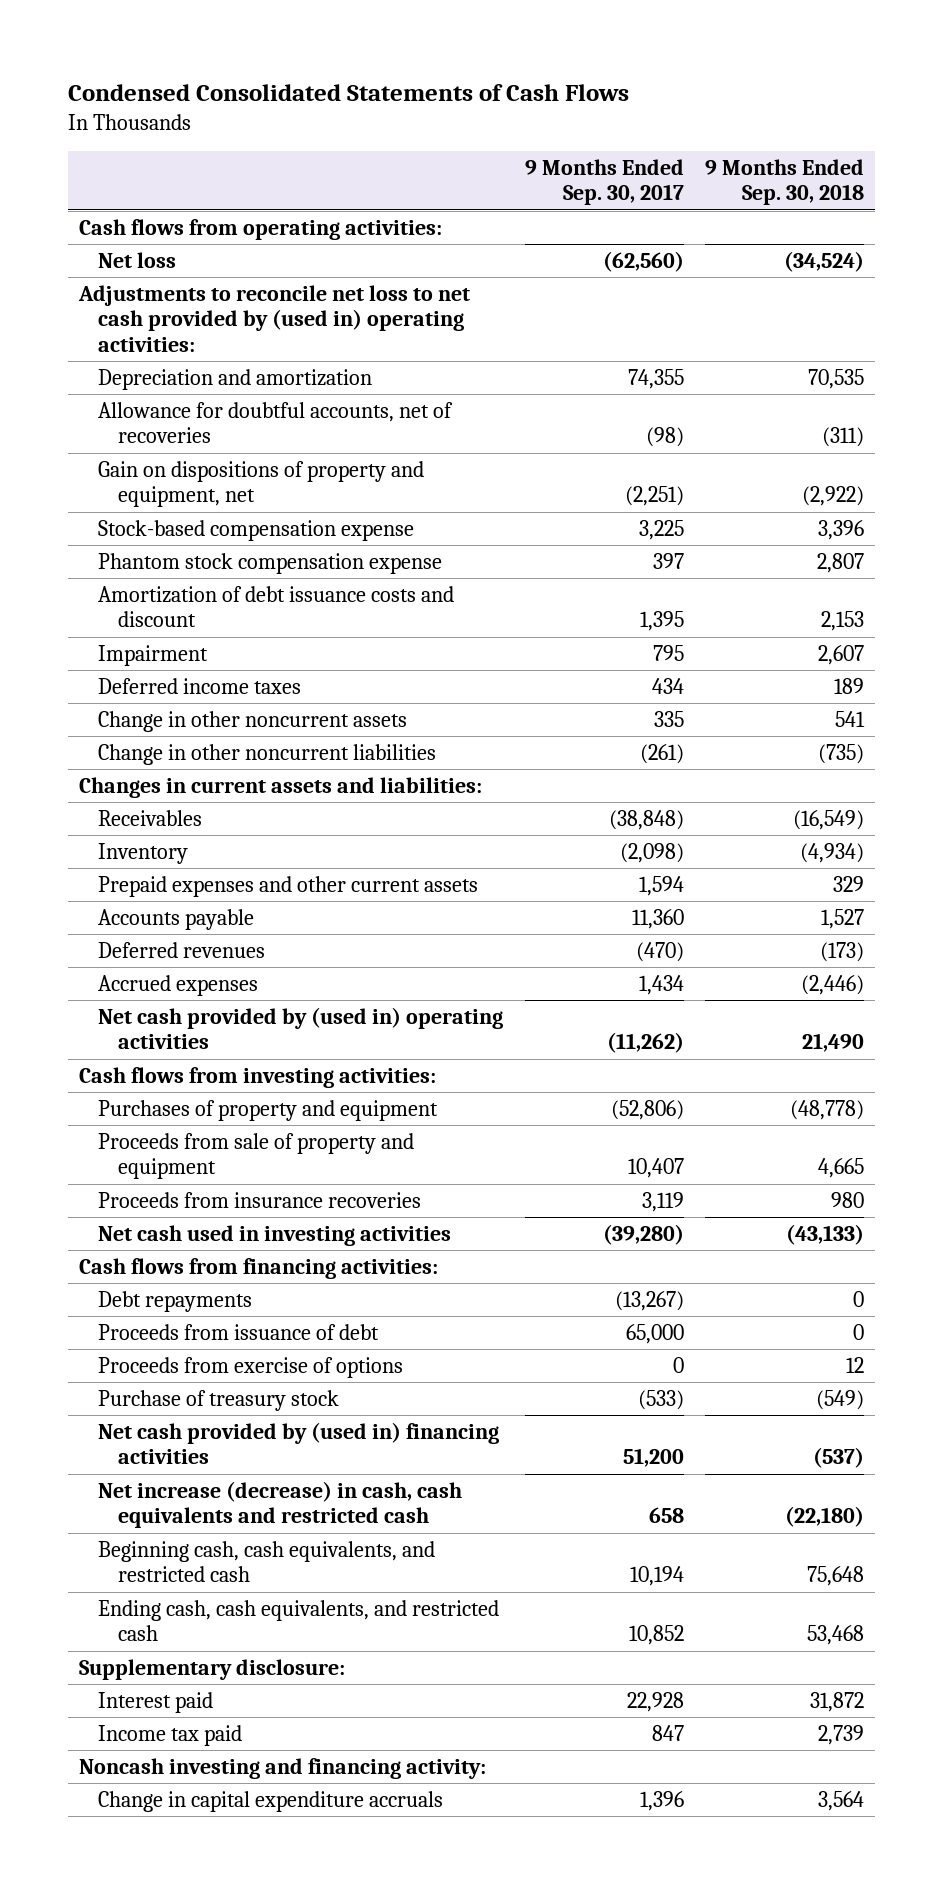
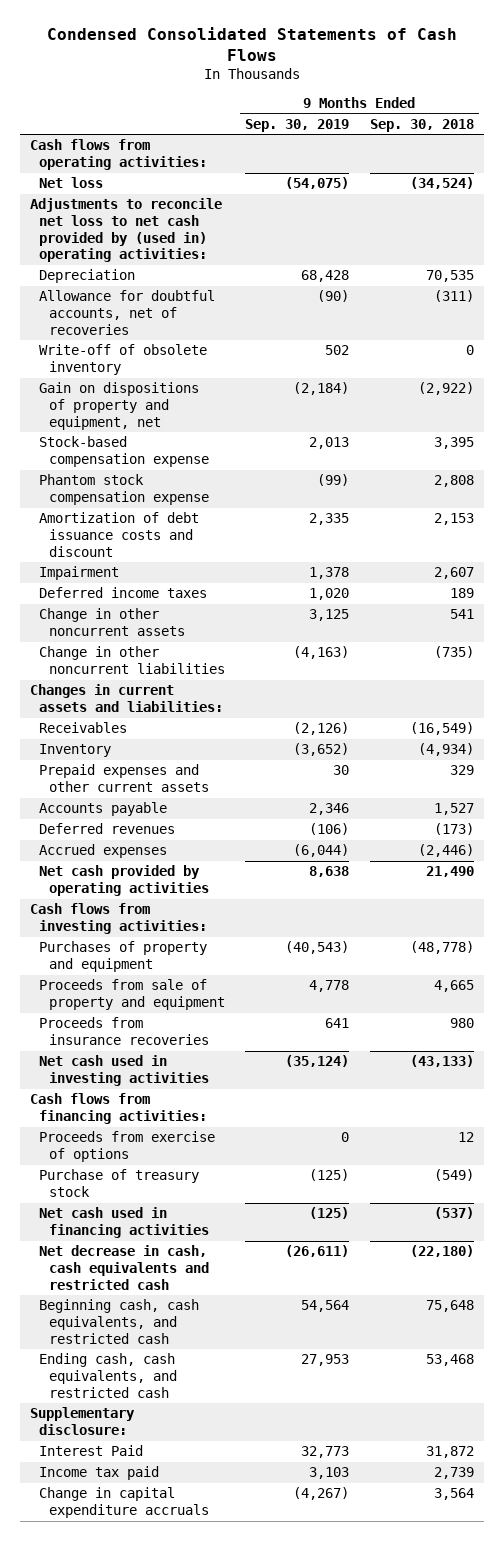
- | 9 Months Ended Sep. 30, 2017 | 9 Months Ended Sep. 30, 2018
+ | 9 Months Ended Sep. 30, 2019 | 9 Months Ended Sep. 30, 2018
- Depreciation and amortization | 74,355 | 70,535
+ Depreciation | 68,428 | 70,535
+ Write-off of obsolete inventory | 502 | 0
- Stock-based compensation expense | 3,225 | 3,396
- Phantom stock compensation expense | 397 | 2,807
+ Stock-based compensation expense | 2,013 | 3,395
+ Phantom stock compensation expense | (99) | 2,808
- Net cash provided by (used in) operating activities | (11,262) | 21,490
+ Net cash provided by operating activities | 8,638 | 21,490
- Debt repayments | (13,267) | 0
- Proceeds from issuance of debt | 65,000 | 0
- Net cash provided by (used in) financing activities | 51,200 | (537)
- Net increase (decrease) in cash, cash equivalents and restricted cash | 658 | (22,180)
+ Net cash used in financing activities | (125) | (537)
+ Net decrease in cash, cash equivalents and restricted cash | (26,611) | (22,180)
- Interest paid | 22,928 | 31,872
+ Interest Paid | 32,773 | 31,872
- Noncash investing and financing activity:

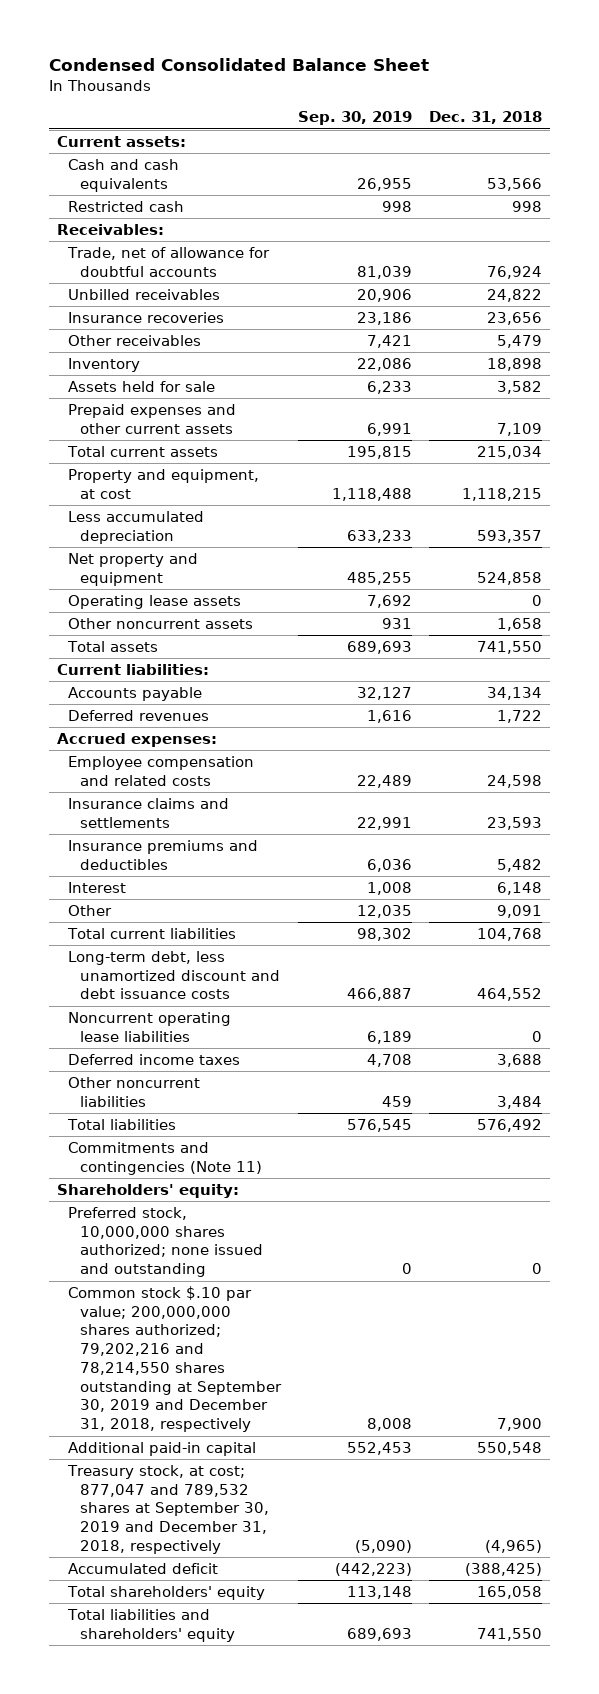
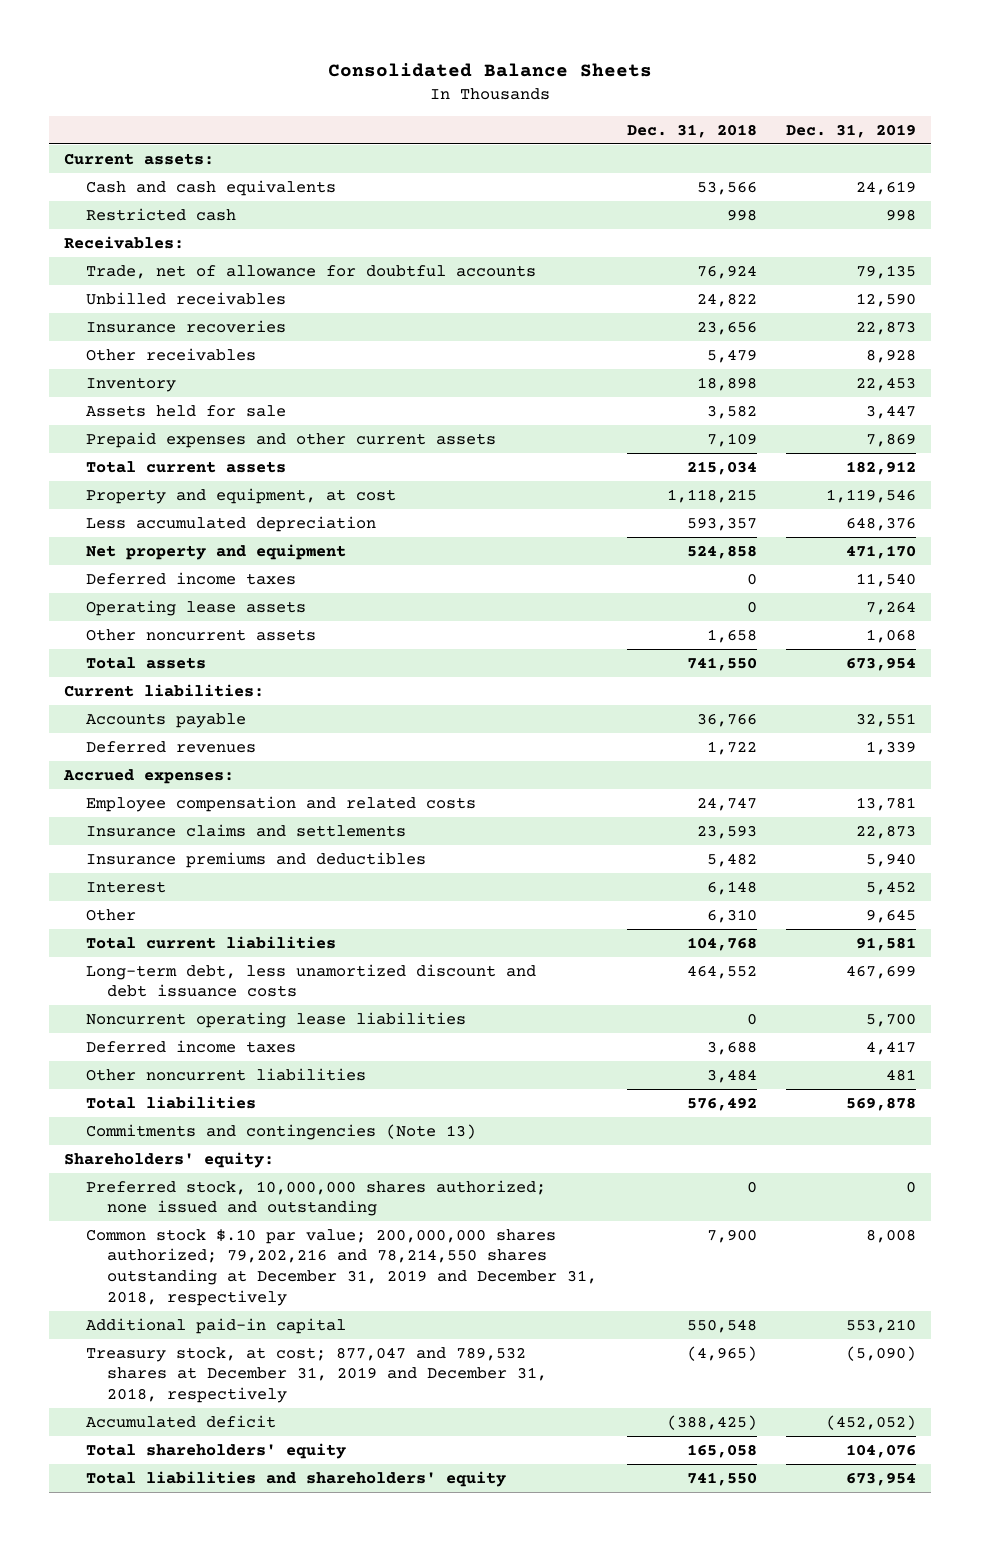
- Condensed Consolidated Balance Sheet
+ Consolidated Balance Sheets
- | Sep. 30, 2019 | Dec. 31, 2018
+ | Dec. 31, 2018 | Dec. 31, 2019
+ Deferred income taxes | 0 | 11,540
- Accounts payable | 32,127 | 34,134
+ Accounts payable | 36,766 | 32,551
- Employee compensation and related costs | 22,489 | 24,598
+ Employee compensation and related costs | 24,747 | 13,781
- Other | 12,035 | 9,091
+ Other | 6,310 | 9,645
- Commitments and contingencies (Note 11)
+ Commitments and contingencies (Note 13)
- Common stock $.10 par value; 200,000,000 shares authorized; 79,202,216 and 78,214,550 shares outstanding at September 30, 2019 and December 31, 2018, respectively | 8,008 | 7,900
+ Common stock $.10 par value; 200,000,000 shares authorized; 79,202,216 and 78,214,550 shares outstanding at December 31, 2019 and December 31, 2018, respectively | 7,900 | 8,008
- Treasury stock, at cost; 877,047 and 789,532 shares at September 30, 2019 and December 31, 2018, respectively | (5,090) | (4,965)
+ Treasury stock, at cost; 877,047 and 789,532 shares at December 31, 2019 and December 31, 2018, respectively | (4,965) | (5,090)

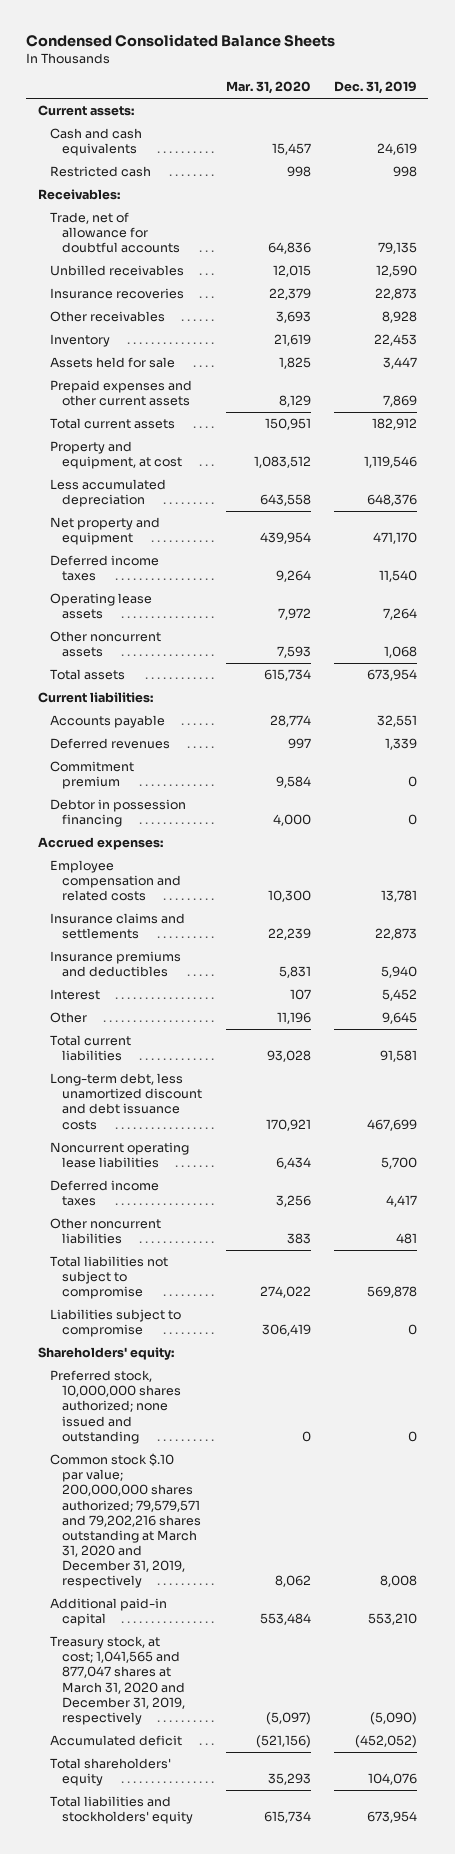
- Consolidated Balance Sheets
+ Condensed Consolidated Balance Sheets
- | Dec. 31, 2018 | Dec. 31, 2019
+ | Mar. 31, 2020 | Dec. 31, 2019
+ Commitment premium | 9,584 | 0
+ Debtor in possession financing | 4,000 | 0
- Total liabilities | 576,492 | 569,878
- Commitments and contingencies (Note 13)
+ Total liabilities not subject to compromise | 274,022 | 569,878
+ Liabilities subject to compromise | 306,419 | 0
- Common stock $.10 par value; 200,000,000 shares authorized; 79,202,216 and 78,214,550 shares outstanding at December 31, 2019 and December 31, 2018, respectively | 7,900 | 8,008
+ Common stock $.10 par value; 200,000,000 shares authorized; 79,579,571 and 79,202,216 shares outstanding at March 31, 2020 and December 31, 2019, respectively | 8,062 | 8,008
- Treasury stock, at cost; 877,047 and 789,532 shares at December 31, 2019 and December 31, 2018, respectively | (4,965) | (5,090)
+ Treasury stock, at cost; 1,041,565 and 877,047 shares at March 31, 2020 and December 31, 2019, respectively | (5,097) | (5,090)
- Total liabilities and shareholders' equity | 741,550 | 673,954
+ Total liabilities and stockholders' equity | 615,734 | 673,954

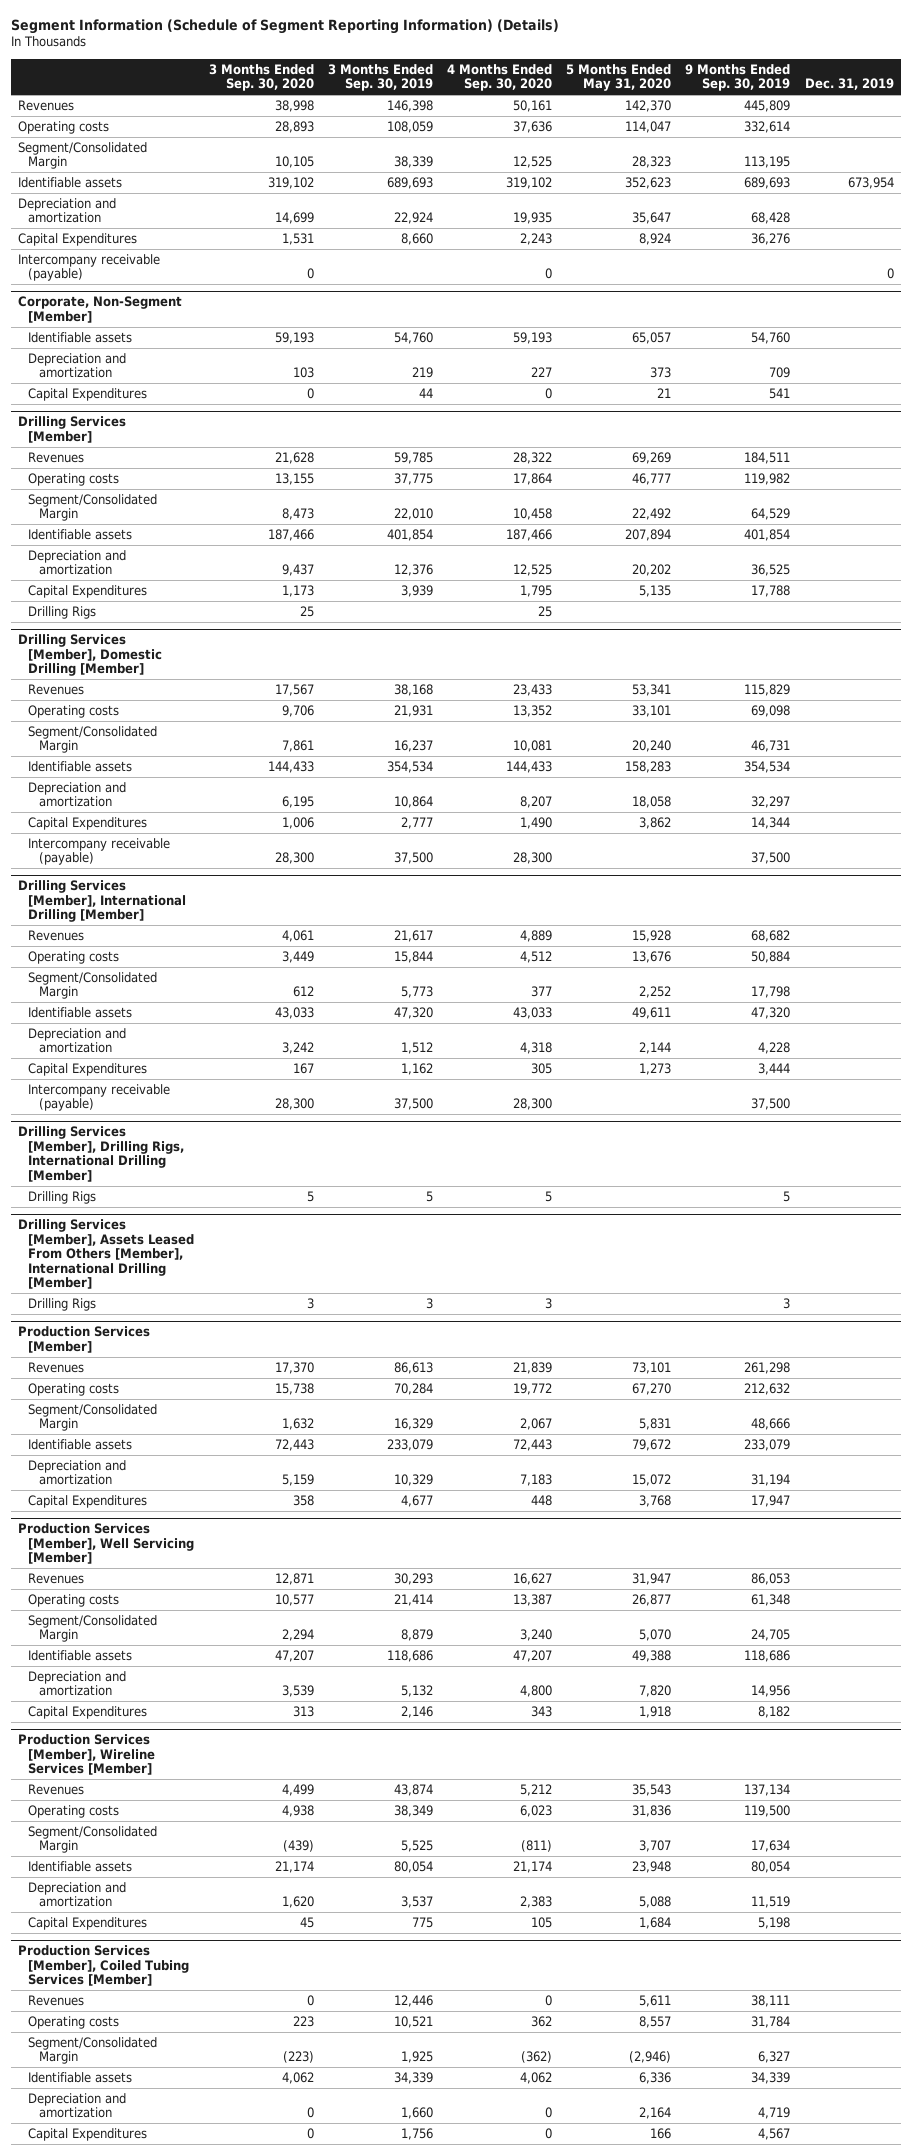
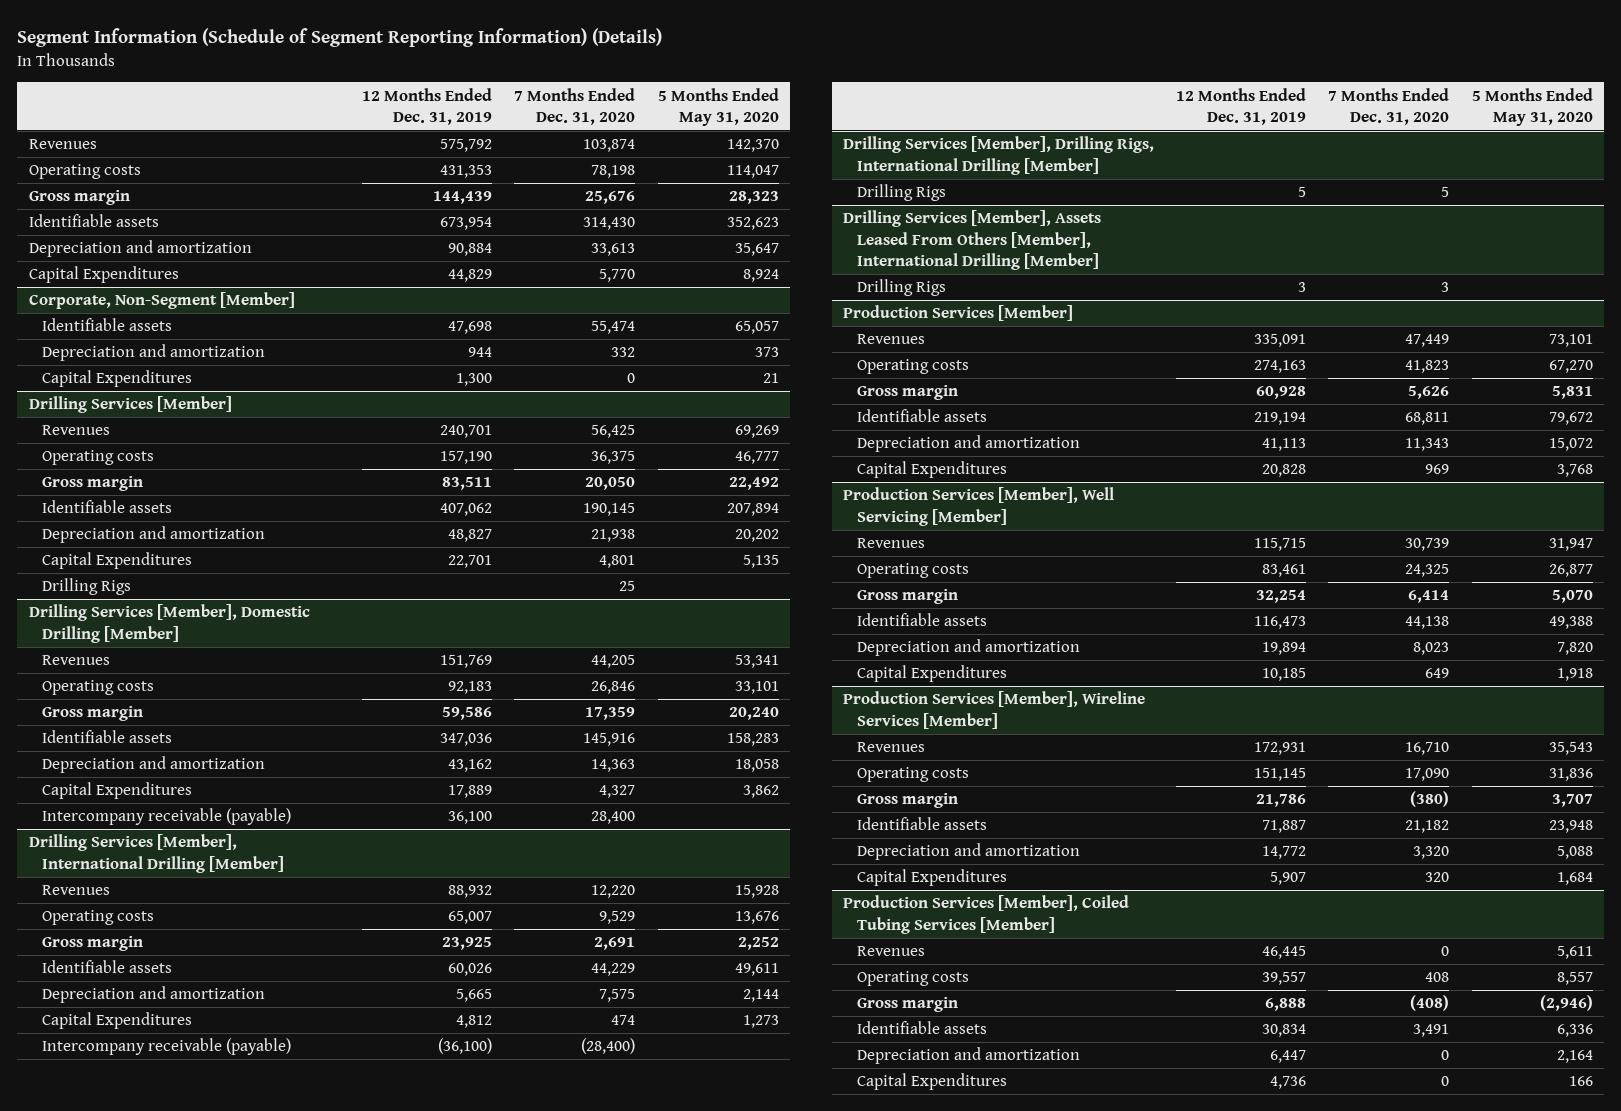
- | 3 Months Ended Sep. 30, 2020 | 3 Months Ended Sep. 30, 2019 | 4 Months Ended Sep. 30, 2020 | 5 Months Ended May 31, 2020 | 9 Months Ended Sep. 30, 2019 | Dec. 31, 2019
+ | 12 Months Ended Dec. 31, 2019 | 7 Months Ended Dec. 31, 2020 | 5 Months Ended May 31, 2020
- Segment/Consolidated Margin | 10,105 | 38,339 | 12,525 | 28,323 | 113,195 |
+ Gross margin | 144,439 | 25,676 | 28,323
- Intercompany receivable (payable) | 0 | | 0 | | | 0
@ Drilling Services [Member]
- Segment/Consolidated Margin | 8,473 | 22,010 | 10,458 | 22,492 | 64,529 |
+ Gross margin | 83,511 | 20,050 | 22,492
@ Drilling Services [Member], Domestic Drilling [Member]
- Segment/Consolidated Margin | 7,861 | 16,237 | 10,081 | 20,240 | 46,731 |
+ Gross margin | 59,586 | 17,359 | 20,240
@ Drilling Services [Member], International Drilling [Member]
- Segment/Consolidated Margin | 612 | 5,773 | 377 | 2,252 | 17,798 |
+ Gross margin | 23,925 | 2,691 | 2,252
@ Production Services [Member]
- Segment/Consolidated Margin | 1,632 | 16,329 | 2,067 | 5,831 | 48,666 |
+ Gross margin | 60,928 | 5,626 | 5,831
@ Production Services [Member], Well Servicing [Member]
- Segment/Consolidated Margin | 2,294 | 8,879 | 3,240 | 5,070 | 24,705 |
+ Gross margin | 32,254 | 6,414 | 5,070
@ Production Services [Member], Wireline Services [Member]
- Segment/Consolidated Margin | (439) | 5,525 | (811) | 3,707 | 17,634 |
+ Gross margin | 21,786 | (380) | 3,707
@ Production Services [Member], Coiled Tubing Services [Member]
- Segment/Consolidated Margin | (223) | 1,925 | (362) | (2,946) | 6,327 |
+ Gross margin | 6,888 | (408) | (2,946)

